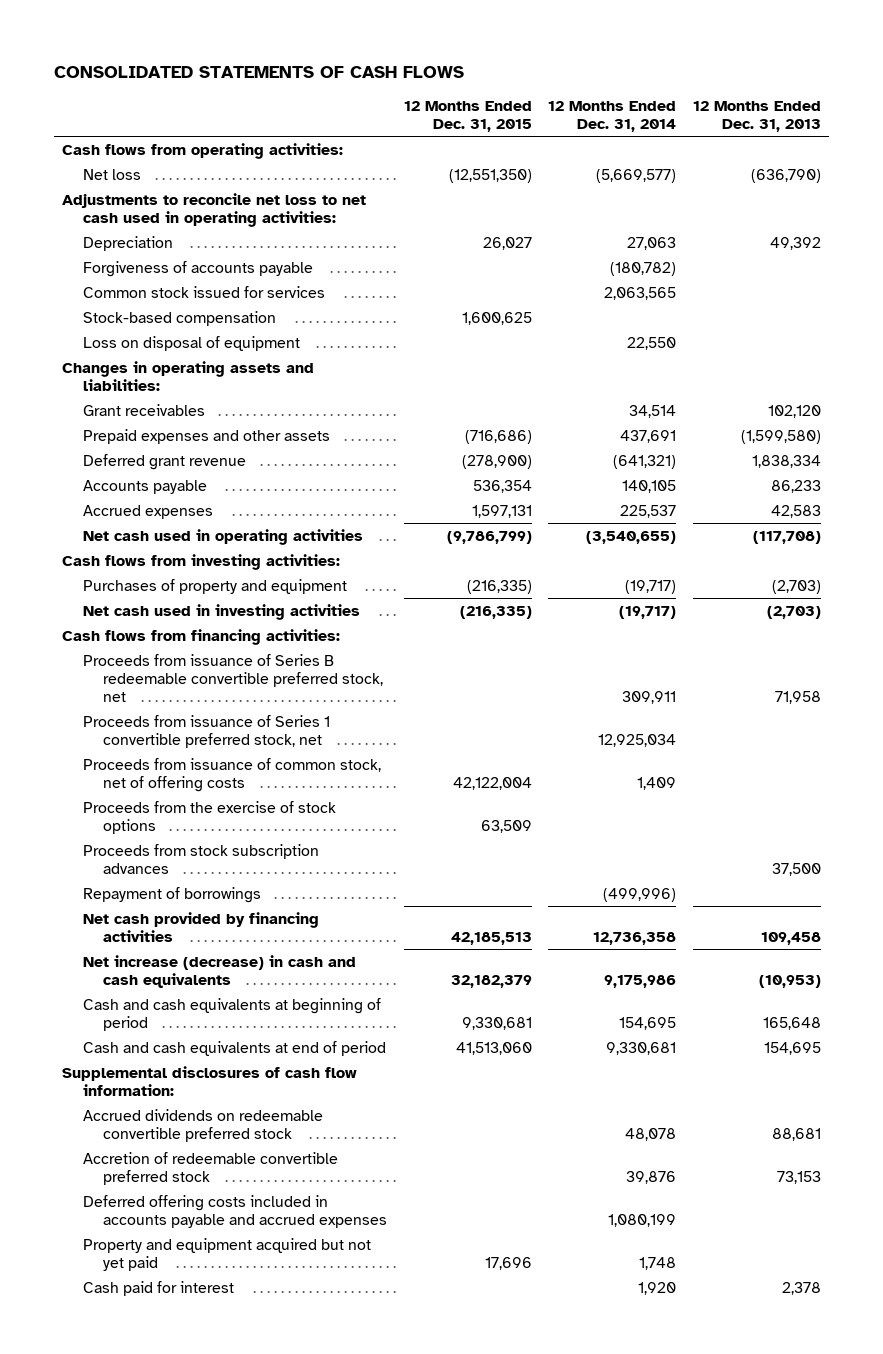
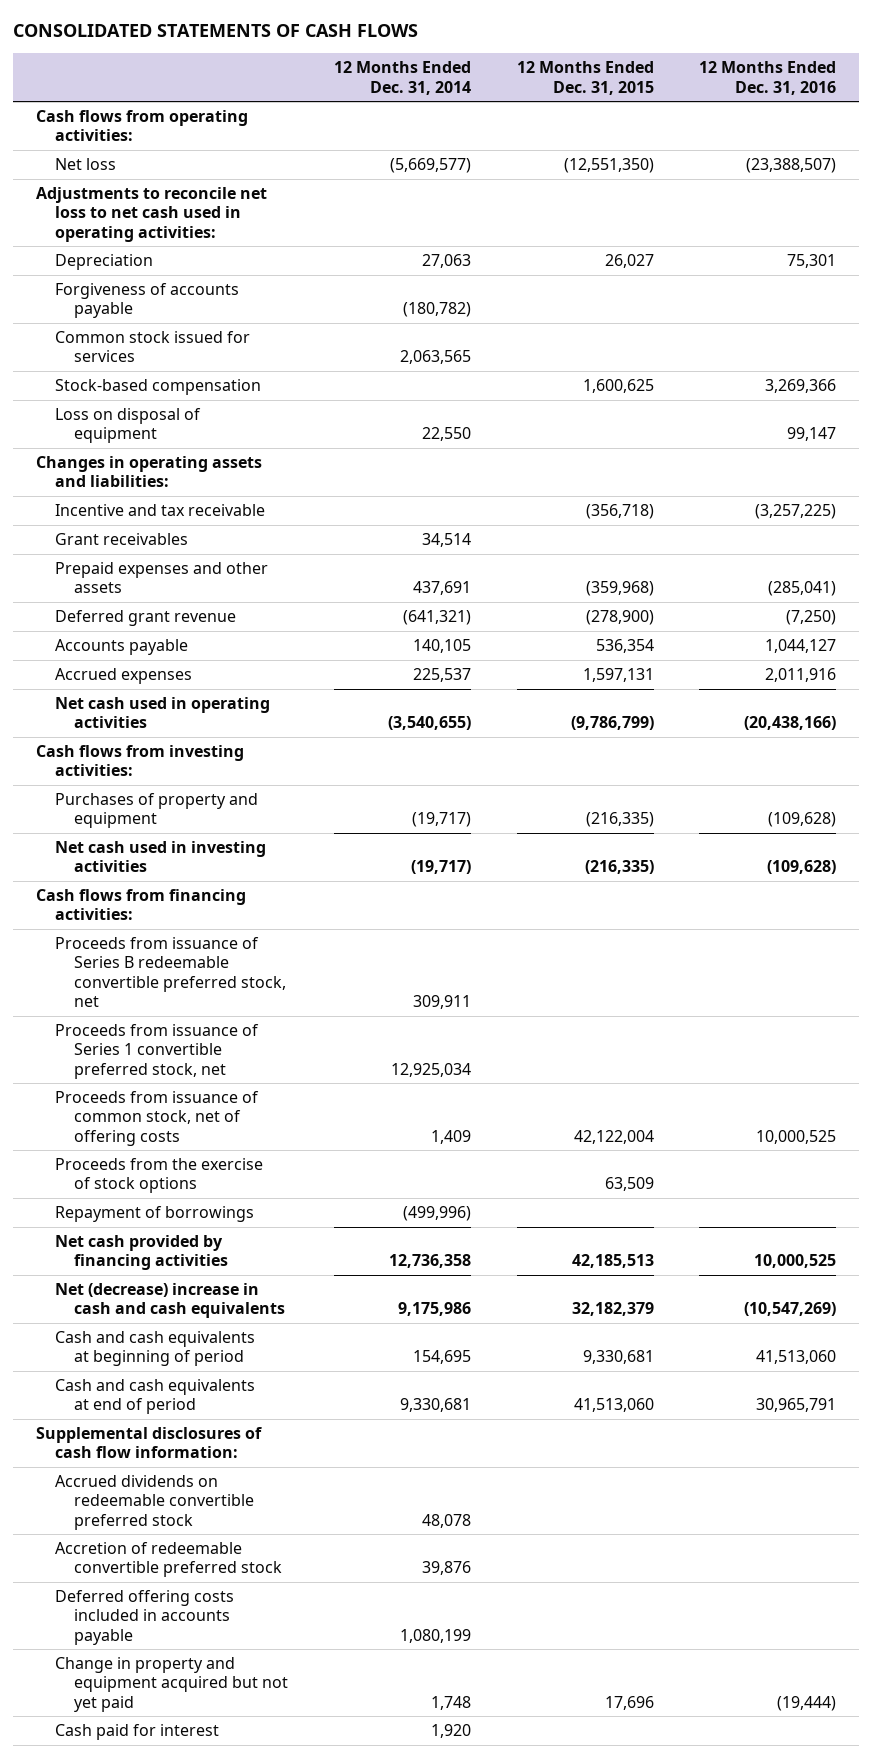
- | 12 Months Ended Dec. 31, 2015 | 12 Months Ended Dec. 31, 2014 | 12 Months Ended Dec. 31, 2013
+ | 12 Months Ended Dec. 31, 2014 | 12 Months Ended Dec. 31, 2015 | 12 Months Ended Dec. 31, 2016
+ Incentive and tax receivable | | (356,718) | (3,257,225)
- Prepaid expenses and other assets | (716,686) | 437,691 | (1,599,580)
+ Prepaid expenses and other assets | 437,691 | (359,968) | (285,041)
- Proceeds from stock subscription advances | | | 37,500
- Net increase (decrease) in cash and cash equivalents | 32,182,379 | 9,175,986 | (10,953)
+ Net (decrease) increase in cash and cash equivalents | 9,175,986 | 32,182,379 | (10,547,269)
- Deferred offering costs included in accounts payable and accrued expenses | | 1,080,199 |
- Property and equipment acquired but not yet paid | 17,696 | 1,748 |
+ Deferred offering costs included in accounts payable | 1,080,199 | |
+ Change in property and equipment acquired but not yet paid | 1,748 | 17,696 | (19,444)

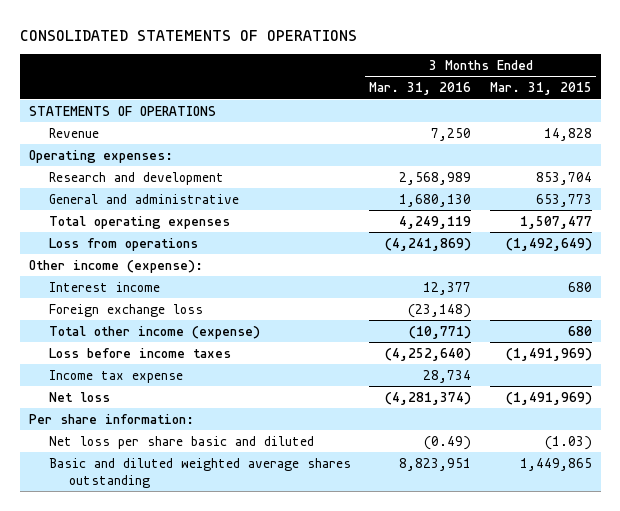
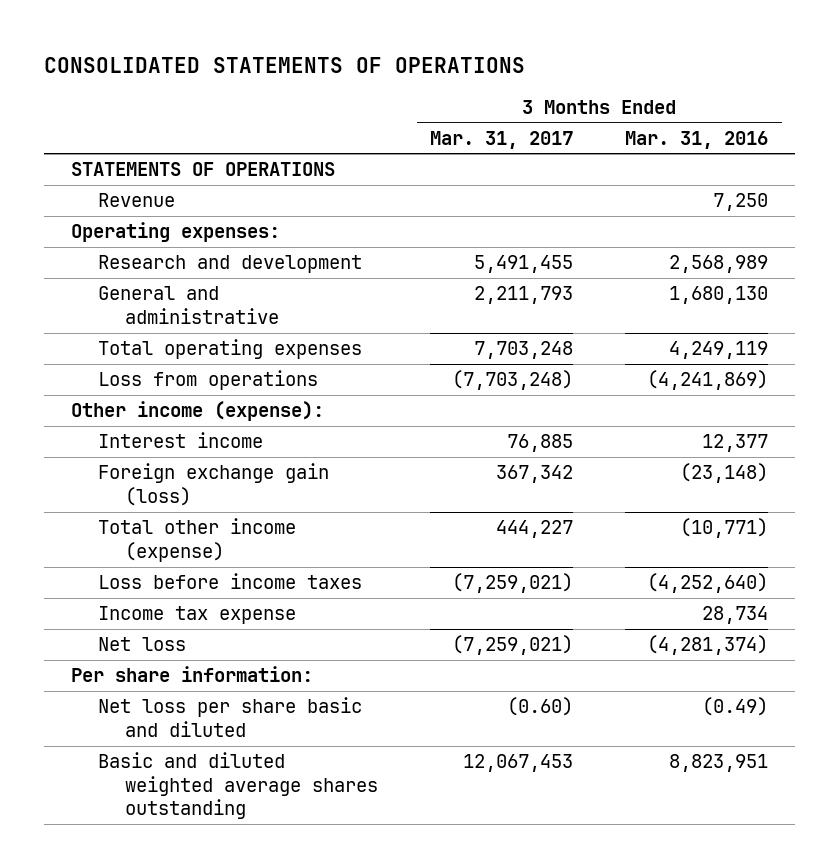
- | 3 Months Ended Mar. 31, 2016 | 3 Months Ended Mar. 31, 2015
+ | 3 Months Ended Mar. 31, 2017 | 3 Months Ended Mar. 31, 2016
- Foreign exchange loss | (23,148) |
+ Foreign exchange gain (loss) | 367,342 | (23,148)

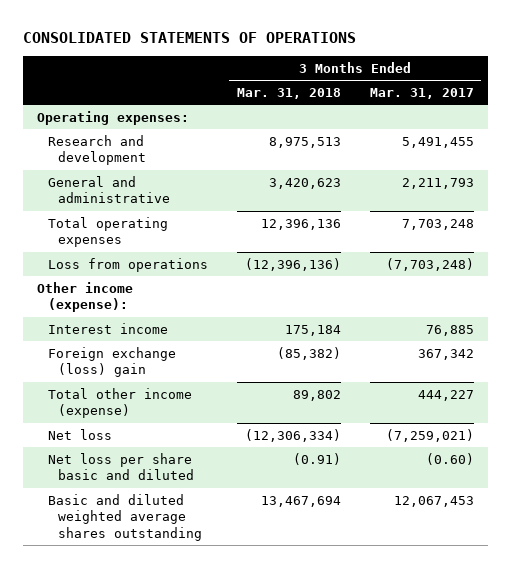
- | 3 Months Ended Mar. 31, 2017 | 3 Months Ended Mar. 31, 2016
+ | 3 Months Ended Mar. 31, 2018 | 3 Months Ended Mar. 31, 2017
- STATEMENTS OF OPERATIONS
- Revenue | | 7,250
- Foreign exchange gain (loss) | 367,342 | (23,148)
+ Foreign exchange (loss) gain | (85,382) | 367,342
- Loss before income taxes | (7,259,021) | (4,252,640)
- Income tax expense | | 28,734
- Per share information:

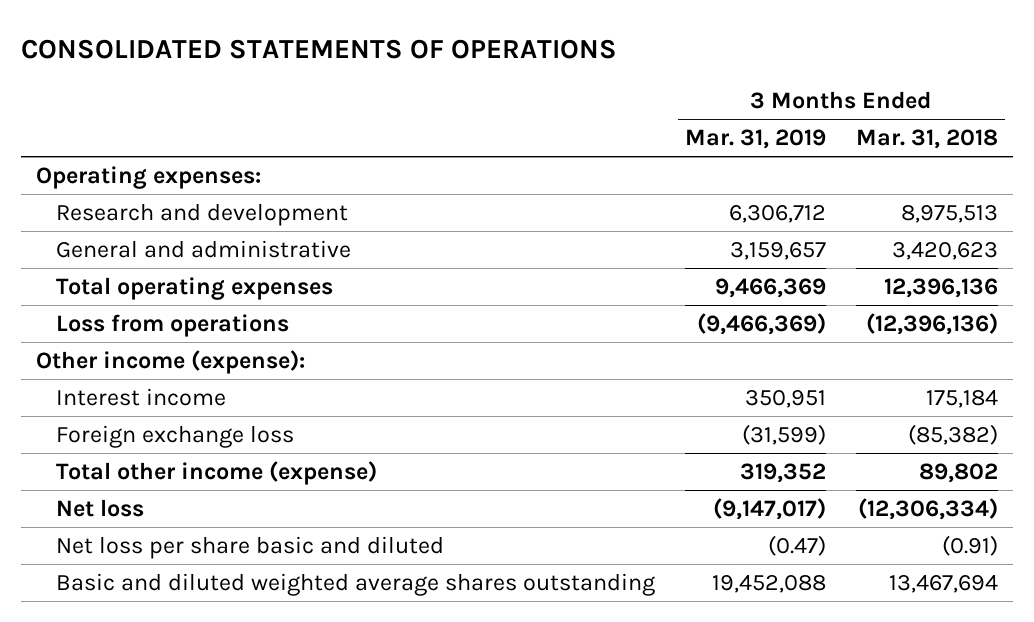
- | 3 Months Ended Mar. 31, 2018 | 3 Months Ended Mar. 31, 2017
+ | 3 Months Ended Mar. 31, 2019 | 3 Months Ended Mar. 31, 2018
- Foreign exchange (loss) gain | (85,382) | 367,342
+ Foreign exchange loss | (31,599) | (85,382)

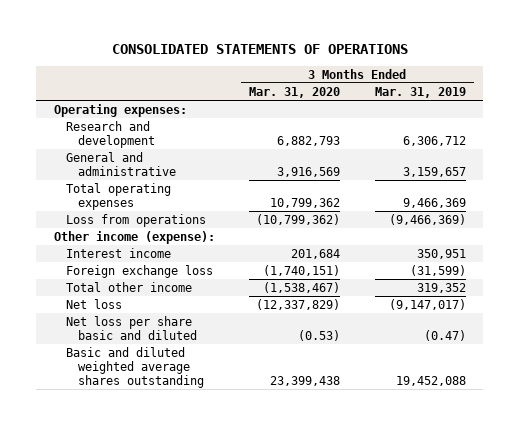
- | 3 Months Ended Mar. 31, 2019 | 3 Months Ended Mar. 31, 2018
+ | 3 Months Ended Mar. 31, 2020 | 3 Months Ended Mar. 31, 2019
- Total other income (expense) | 319,352 | 89,802
+ Total other income | (1,538,467) | 319,352

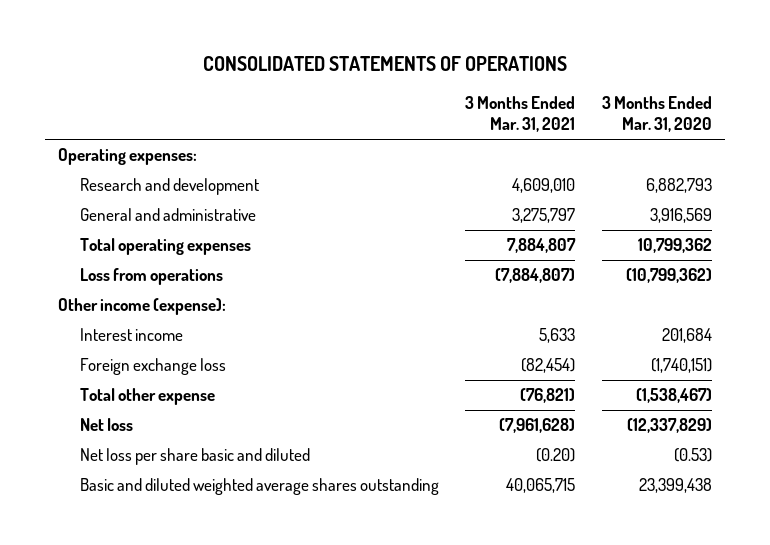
- | 3 Months Ended Mar. 31, 2020 | 3 Months Ended Mar. 31, 2019
+ | 3 Months Ended Mar. 31, 2021 | 3 Months Ended Mar. 31, 2020
- Total other income | (1,538,467) | 319,352
+ Total other expense | (76,821) | (1,538,467)

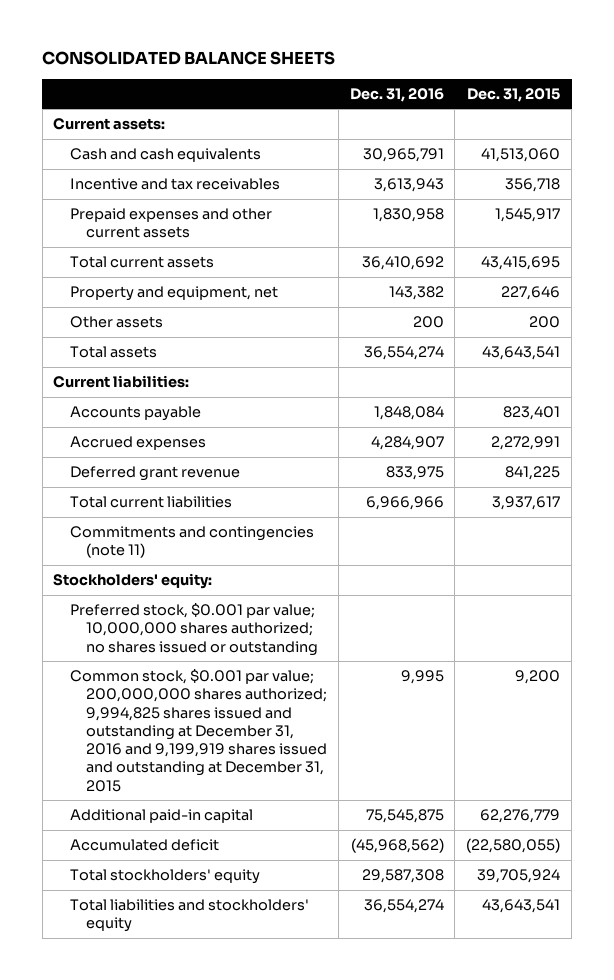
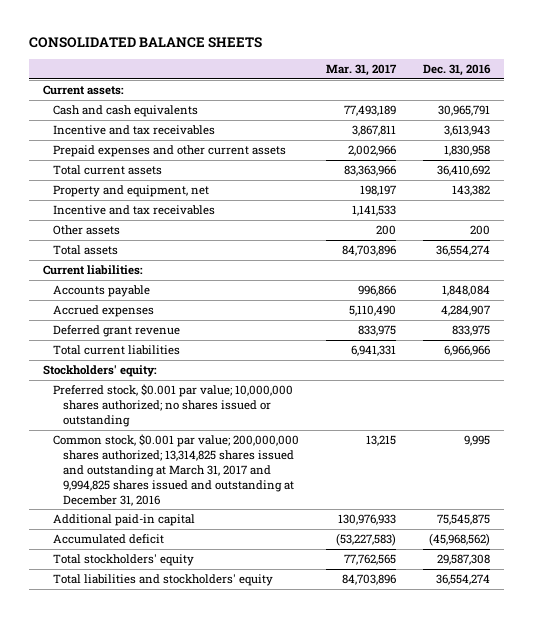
- | Dec. 31, 2016 | Dec. 31, 2015
+ | Mar. 31, 2017 | Dec. 31, 2016
+ Incentive and tax receivables | 1,141,533 |
- Commitments and contingencies (note 11)
- Common stock, $0.001 par value; 200,000,000 shares authorized; 9,994,825 shares issued and outstanding at December 31, 2016 and 9,199,919 shares issued and outstanding at December 31, 2015 | 9,995 | 9,200
+ Common stock, $0.001 par value; 200,000,000 shares authorized; 13,314,825 shares issued and outstanding at March 31, 2017 and 9,994,825 shares issued and outstanding at December 31, 2016 | 13,215 | 9,995

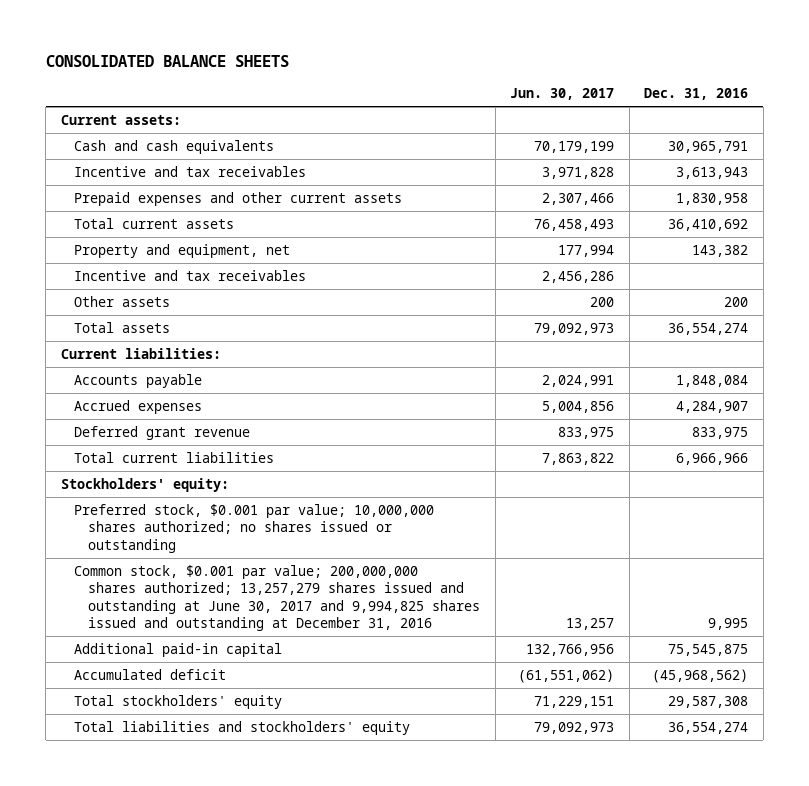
- | Mar. 31, 2017 | Dec. 31, 2016
+ | Jun. 30, 2017 | Dec. 31, 2016
- Common stock, $0.001 par value; 200,000,000 shares authorized; 13,314,825 shares issued and outstanding at March 31, 2017 and 9,994,825 shares issued and outstanding at December 31, 2016 | 13,215 | 9,995
+ Common stock, $0.001 par value; 200,000,000 shares authorized; 13,257,279 shares issued and outstanding at June 30, 2017 and 9,994,825 shares issued and outstanding at December 31, 2016 | 13,257 | 9,995

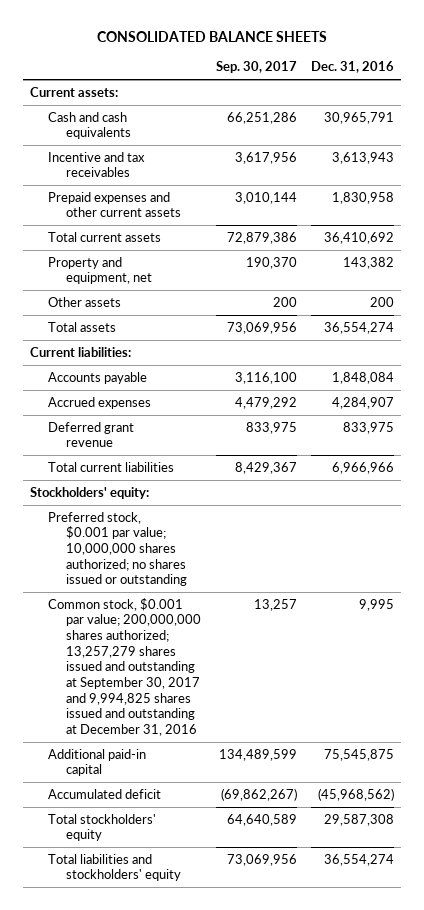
- | Jun. 30, 2017 | Dec. 31, 2016
+ | Sep. 30, 2017 | Dec. 31, 2016
- Incentive and tax receivables | 2,456,286 |
- Common stock, $0.001 par value; 200,000,000 shares authorized; 13,257,279 shares issued and outstanding at June 30, 2017 and 9,994,825 shares issued and outstanding at December 31, 2016 | 13,257 | 9,995
+ Common stock, $0.001 par value; 200,000,000 shares authorized; 13,257,279 shares issued and outstanding at September 30, 2017 and 9,994,825 shares issued and outstanding at December 31, 2016 | 13,257 | 9,995

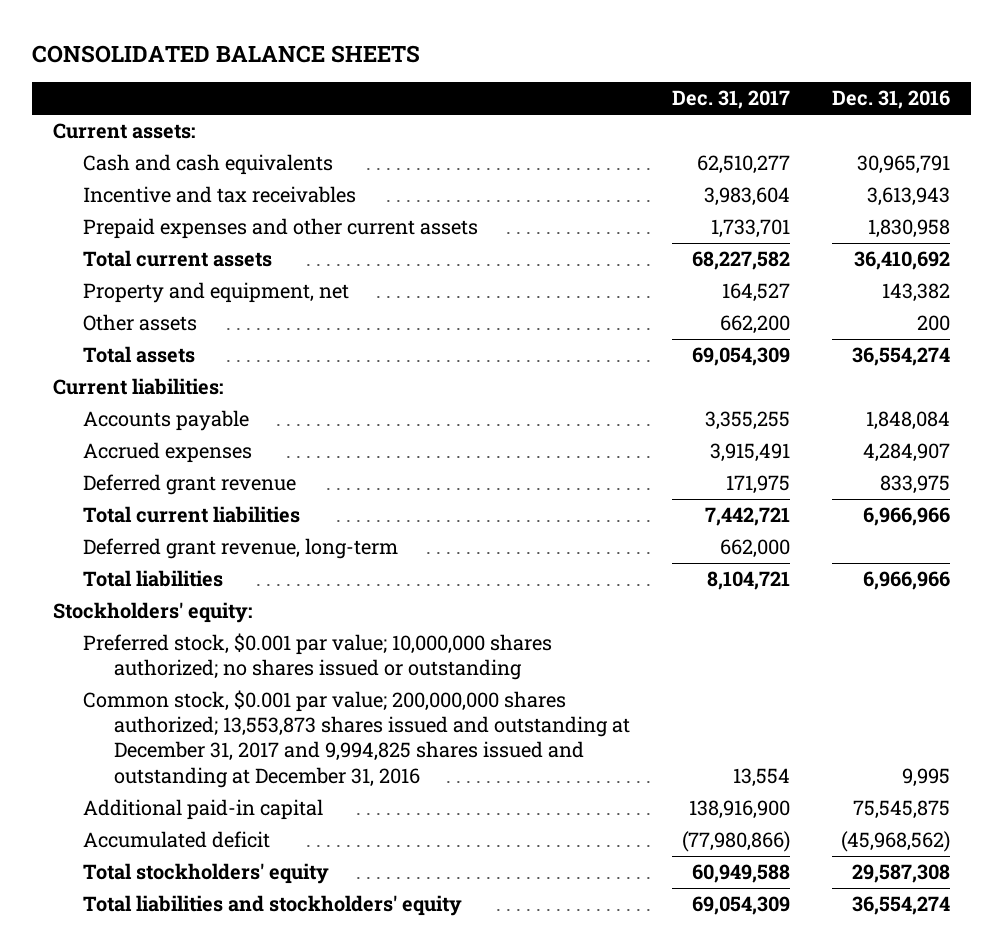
- | Sep. 30, 2017 | Dec. 31, 2016
+ | Dec. 31, 2017 | Dec. 31, 2016
+ Deferred grant revenue, long-term | 662,000 |
+ Total liabilities | 8,104,721 | 6,966,966
- Common stock, $0.001 par value; 200,000,000 shares authorized; 13,257,279 shares issued and outstanding at September 30, 2017 and 9,994,825 shares issued and outstanding at December 31, 2016 | 13,257 | 9,995
+ Common stock, $0.001 par value; 200,000,000 shares authorized; 13,553,873 shares issued and outstanding at December 31, 2017 and 9,994,825 shares issued and outstanding at December 31, 2016 | 13,554 | 9,995

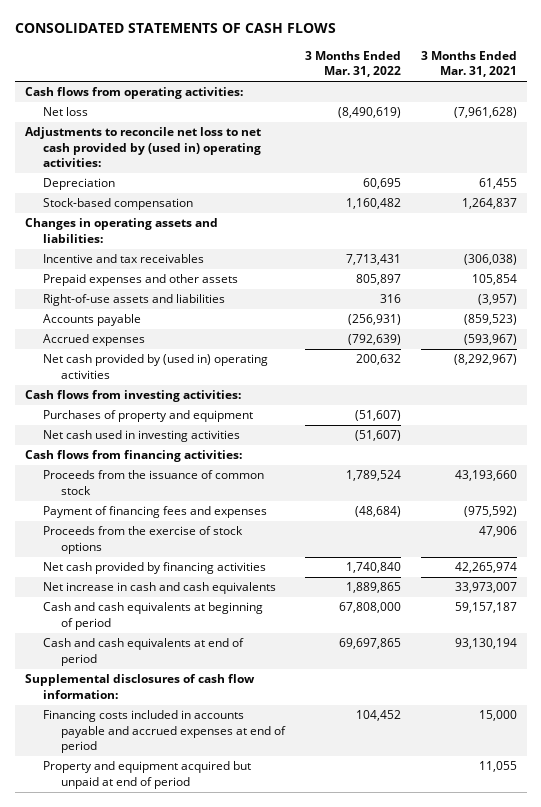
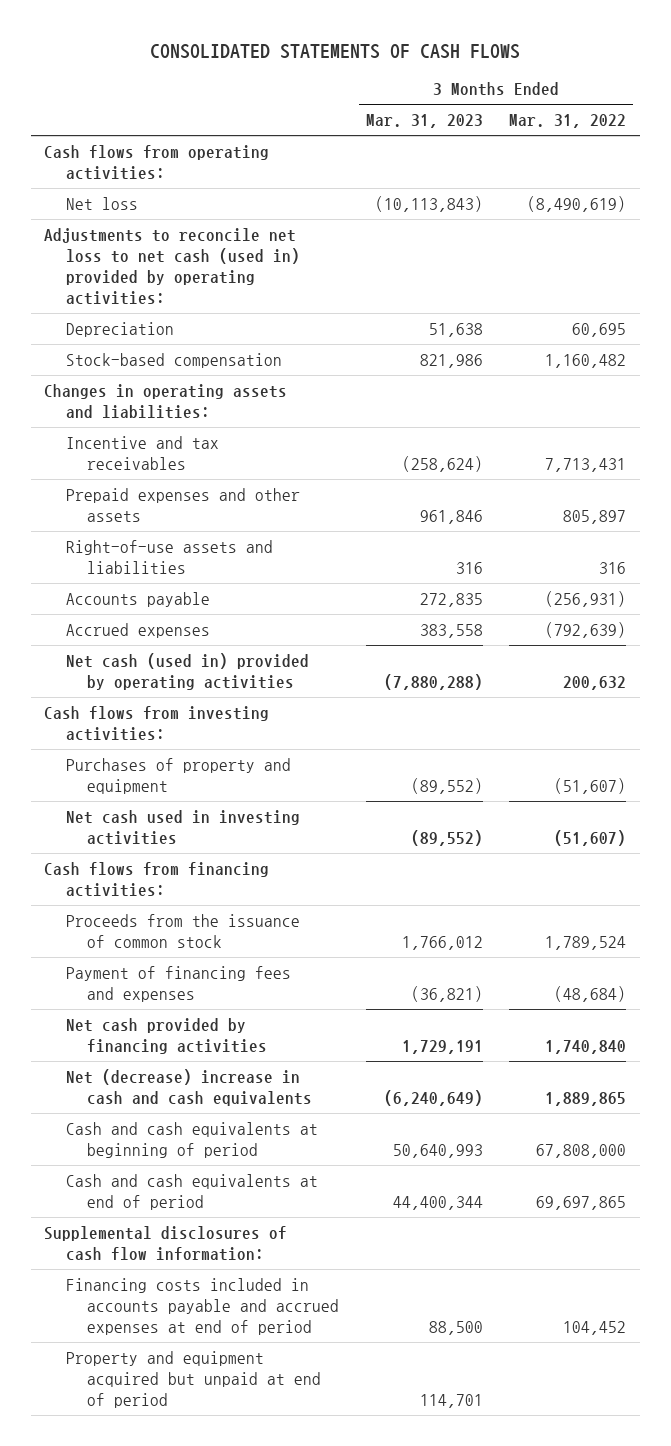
- | 3 Months Ended Mar. 31, 2022 | 3 Months Ended Mar. 31, 2021
+ | 3 Months Ended Mar. 31, 2023 | 3 Months Ended Mar. 31, 2022
- Adjustments to reconcile net loss to net cash provided by (used in) operating activities:
+ Adjustments to reconcile net loss to net cash (used in) provided by operating activities:
- Net cash provided by (used in) operating activities | 200,632 | (8,292,967)
+ Net cash (used in) provided by operating activities | (7,880,288) | 200,632
- Proceeds from the exercise of stock options | | 47,906
- Net increase in cash and cash equivalents | 1,889,865 | 33,973,007
+ Net (decrease) increase in cash and cash equivalents | (6,240,649) | 1,889,865

